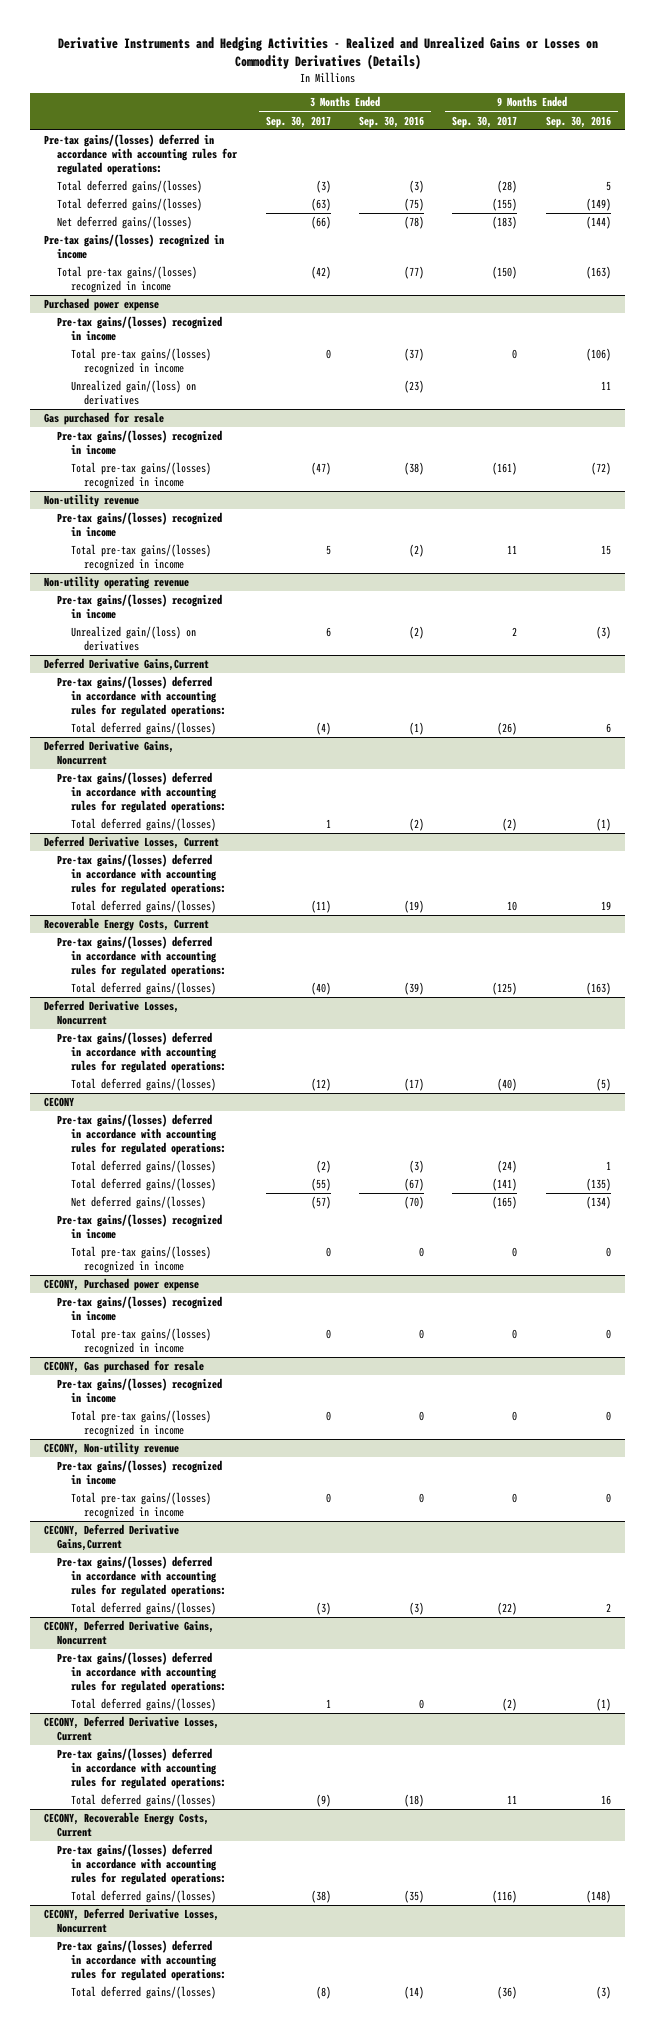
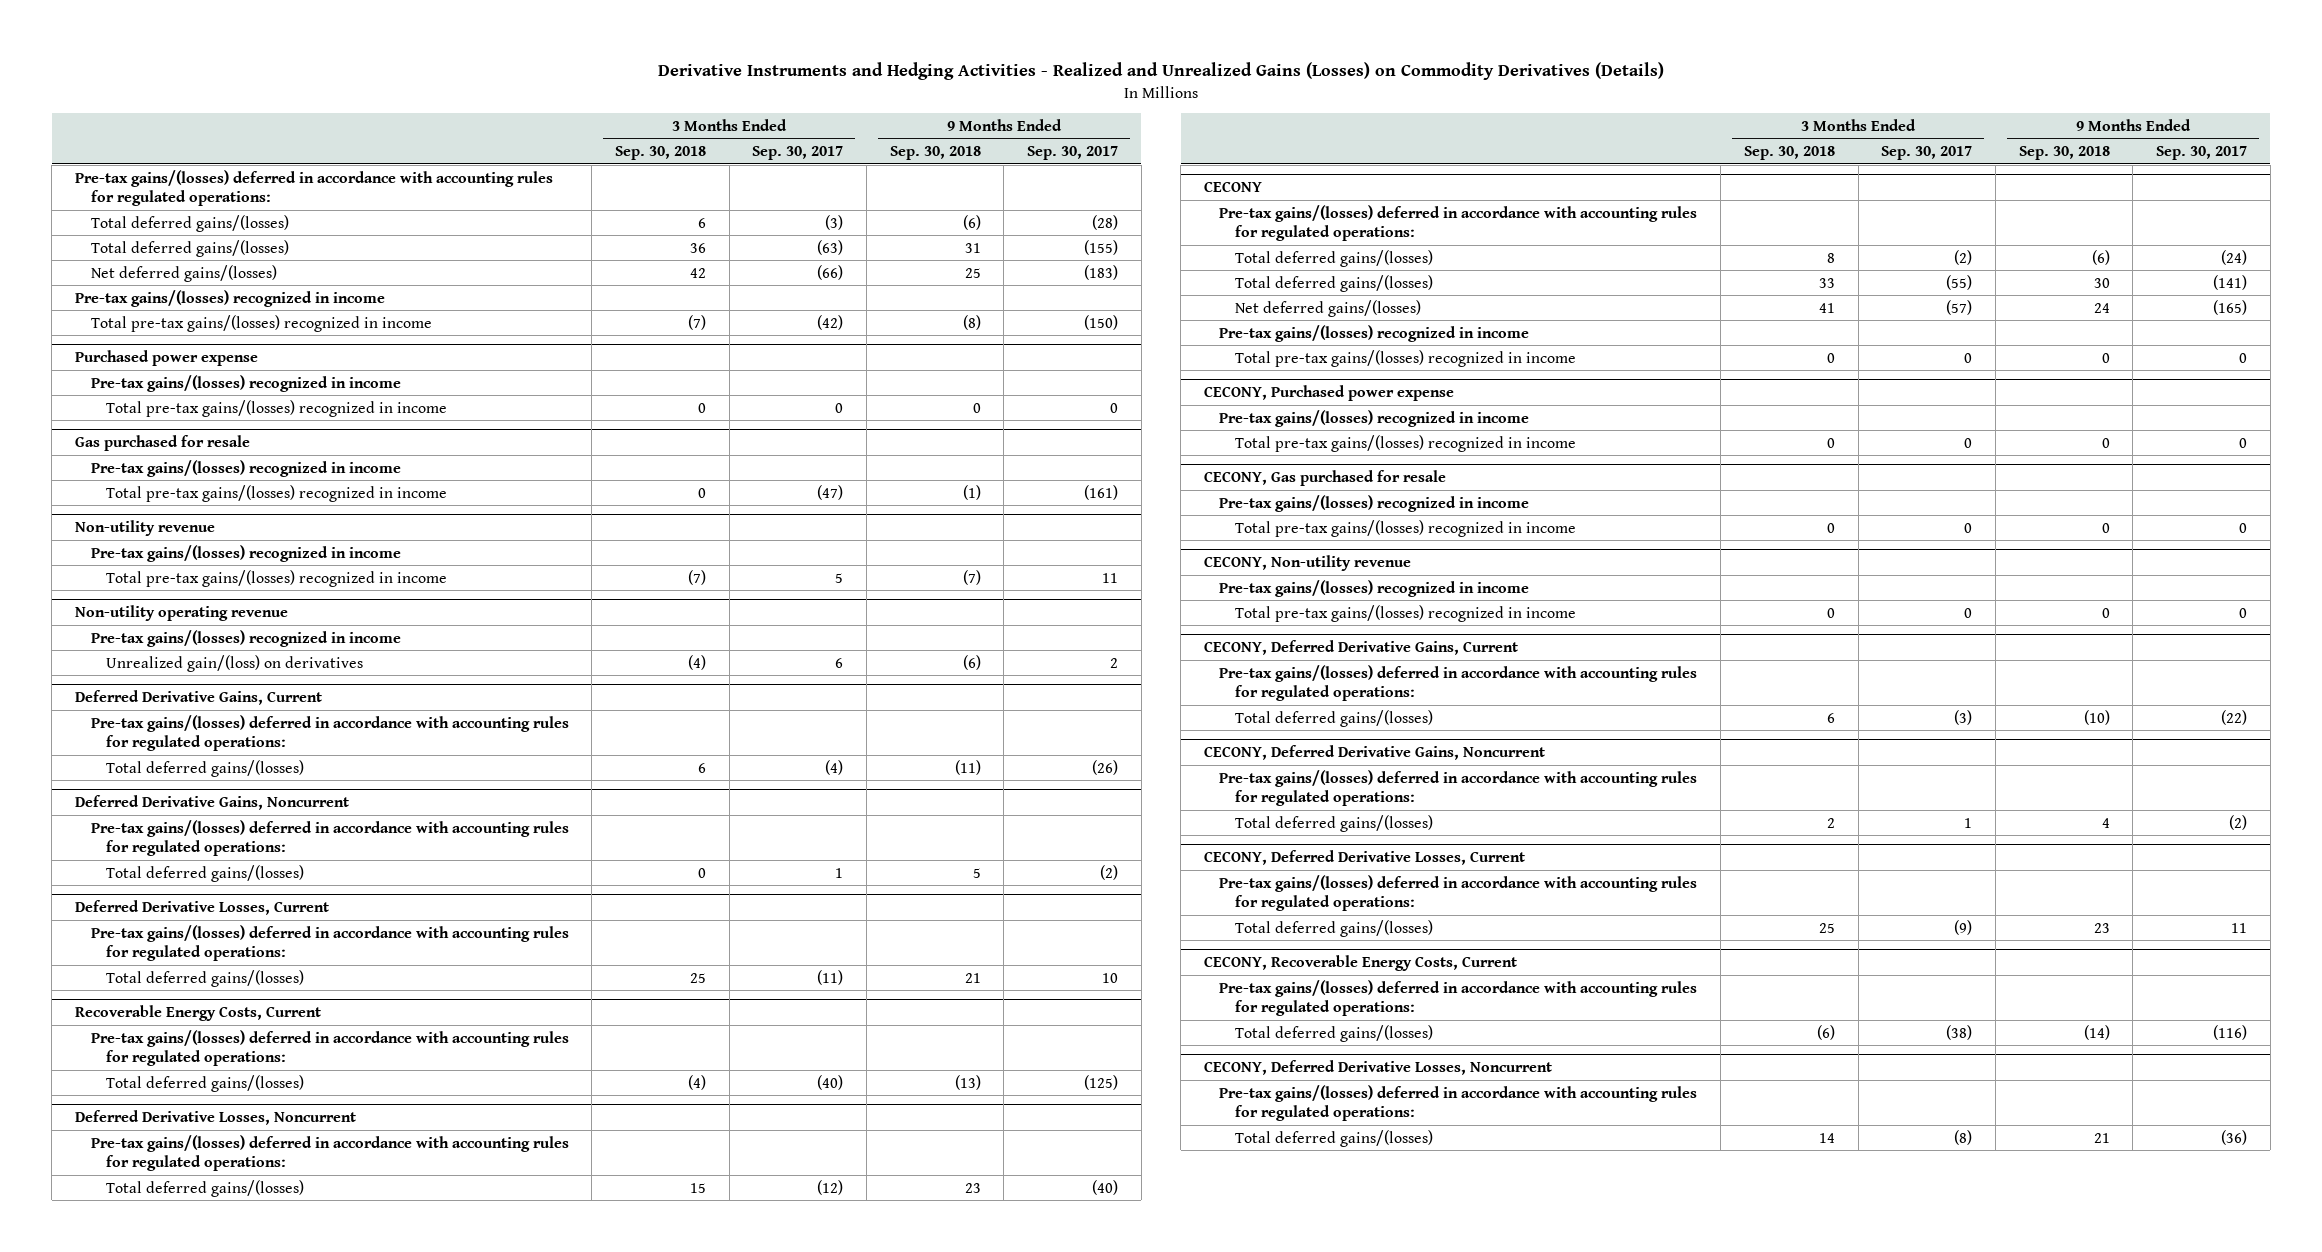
- Derivative Instruments and Hedging Activities - Realized and Unrealized Gains or Losses on Commodity Derivatives (Details)
+ Derivative Instruments and Hedging Activities - Realized and Unrealized Gains (Losses) on Commodity Derivatives (Details)
- | 3 Months Ended Sep. 30, 2017 | 3 Months Ended Sep. 30, 2016 | 9 Months Ended Sep. 30, 2017 | 9 Months Ended Sep. 30, 2016
+ | 3 Months Ended Sep. 30, 2018 | 3 Months Ended Sep. 30, 2017 | 9 Months Ended Sep. 30, 2018 | 9 Months Ended Sep. 30, 2017
@ Purchased power expense
- Unrealized gain/(loss) on derivatives | | (23) | | 11
- Deferred Derivative Gains,Current
+ Deferred Derivative Gains, Current
- CECONY, Deferred Derivative Gains,Current
+ CECONY, Deferred Derivative Gains, Current

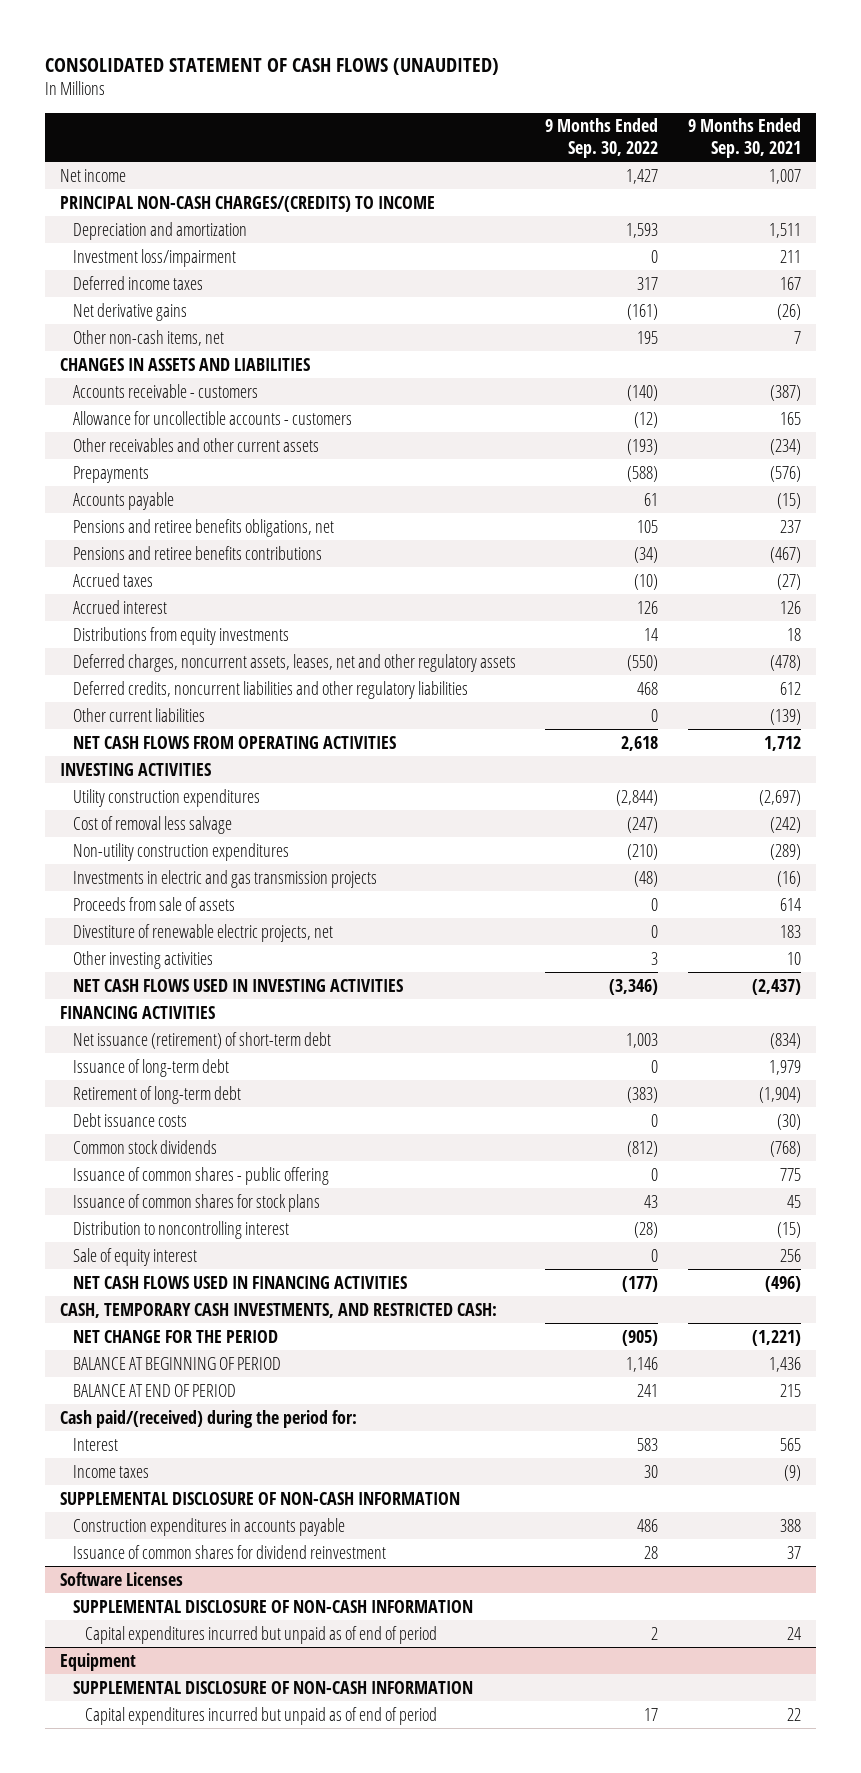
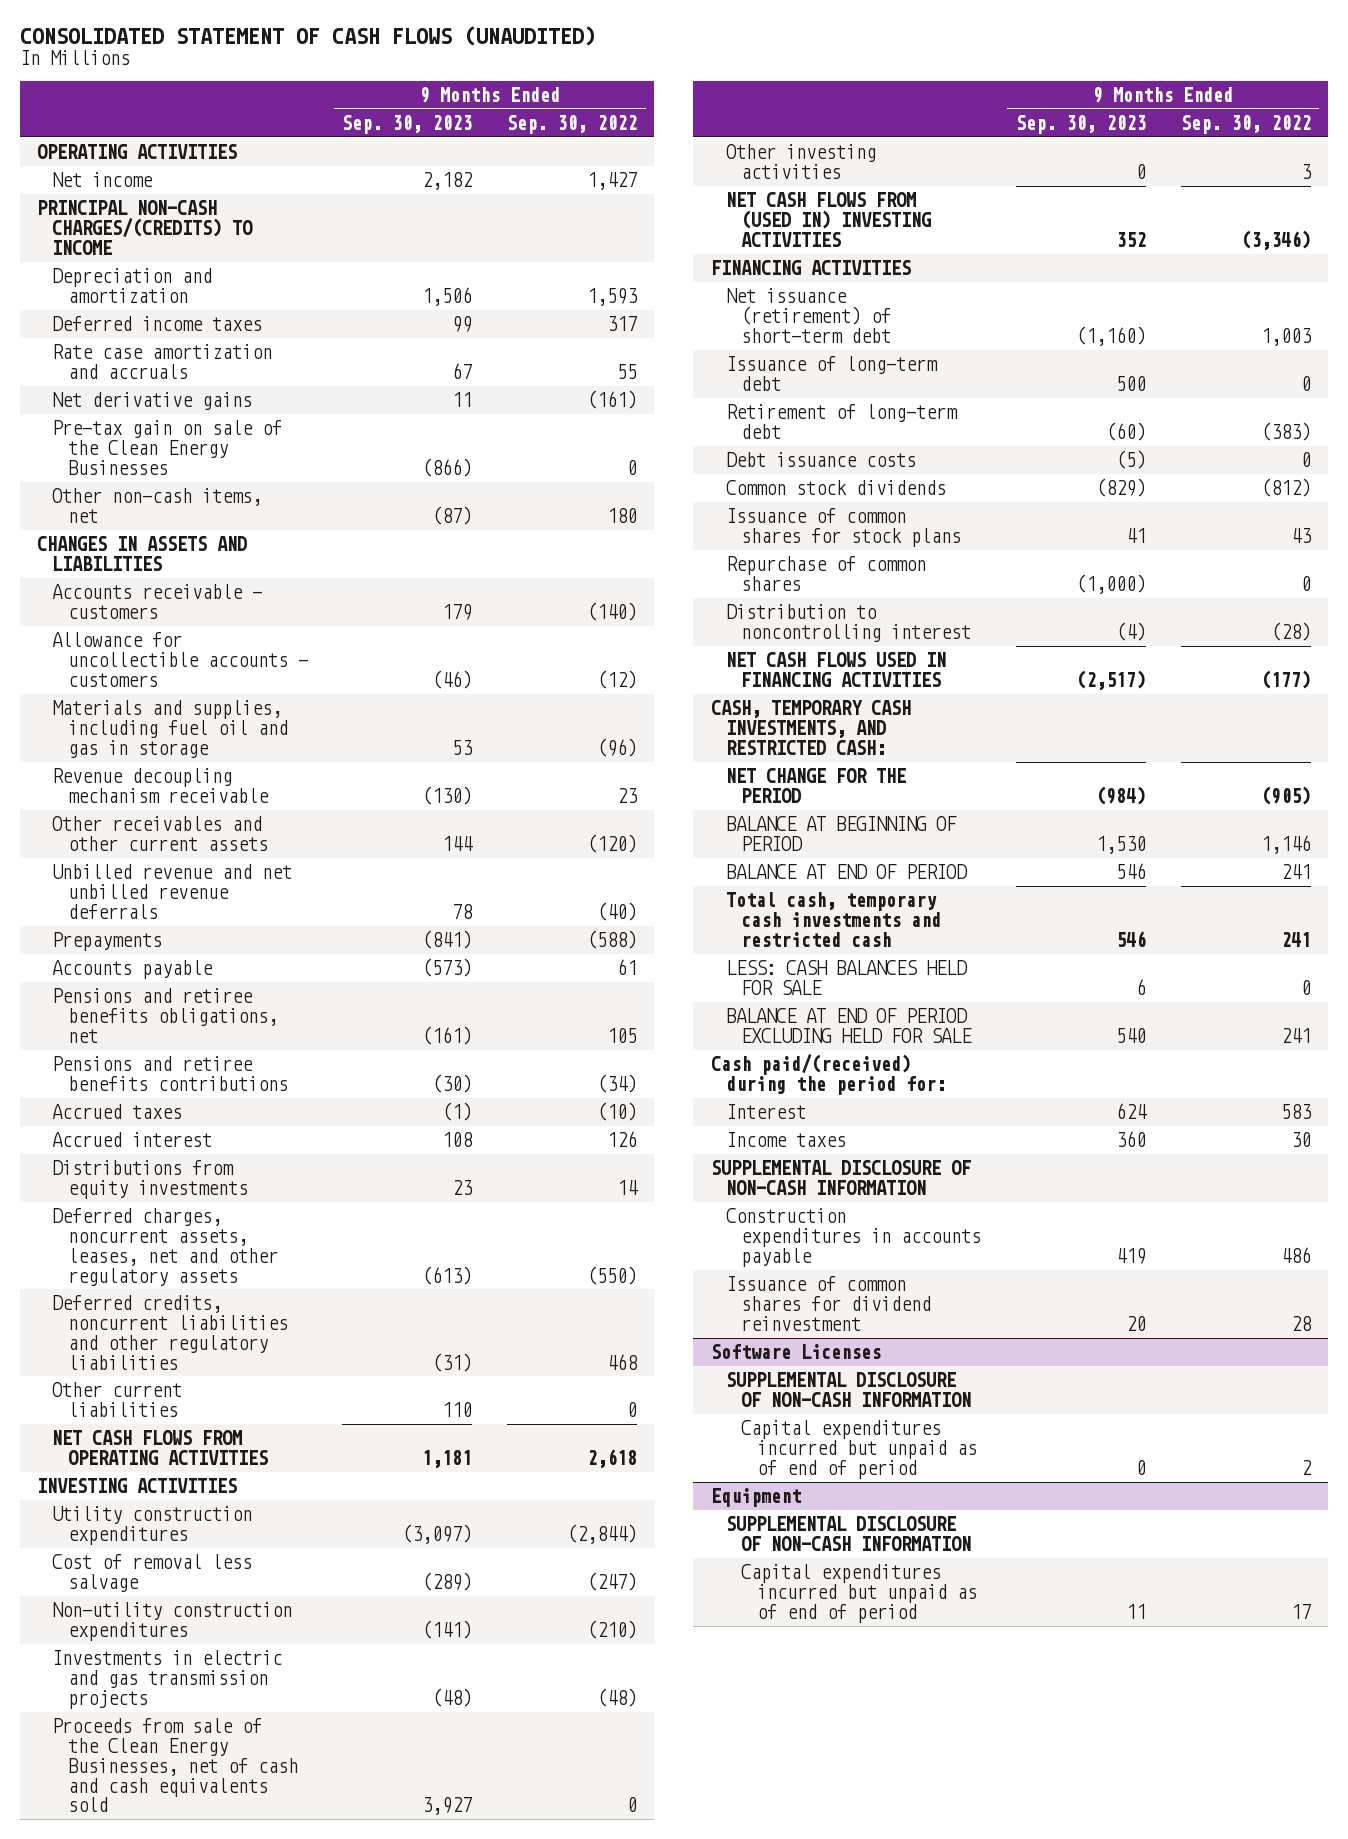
- | 9 Months Ended Sep. 30, 2022 | 9 Months Ended Sep. 30, 2021
+ | 9 Months Ended Sep. 30, 2023 | 9 Months Ended Sep. 30, 2022
+ OPERATING ACTIVITIES
- Investment loss/impairment | 0 | 211
+ Rate case amortization and accruals | 67 | 55
- Other non-cash items, net | 195 | 7
+ Pre-tax gain on sale of the Clean Energy Businesses | (866) | 0
+ Other non-cash items, net | (87) | 180
- Other receivables and other current assets | (193) | (234)
+ Materials and supplies, including fuel oil and gas in storage | 53 | (96)
+ Revenue decoupling mechanism receivable | (130) | 23
+ Other receivables and other current assets | 144 | (120)
+ Unbilled revenue and net unbilled revenue deferrals | 78 | (40)
- Proceeds from sale of assets | 0 | 614
- Divestiture of renewable electric projects, net | 0 | 183
+ Proceeds from sale of the Clean Energy Businesses, net of cash and cash equivalents sold | 3,927 | 0
- NET CASH FLOWS USED IN INVESTING ACTIVITIES | (3,346) | (2,437)
+ NET CASH FLOWS FROM (USED IN) INVESTING ACTIVITIES | 352 | (3,346)
- Issuance of common shares - public offering | 0 | 775
+ Repurchase of common shares | (1,000) | 0
- Sale of equity interest | 0 | 256
+ Total cash, temporary cash investments and restricted cash | 546 | 241
+ LESS: CASH BALANCES HELD FOR SALE | 6 | 0
+ BALANCE AT END OF PERIOD EXCLUDING HELD FOR SALE | 540 | 241

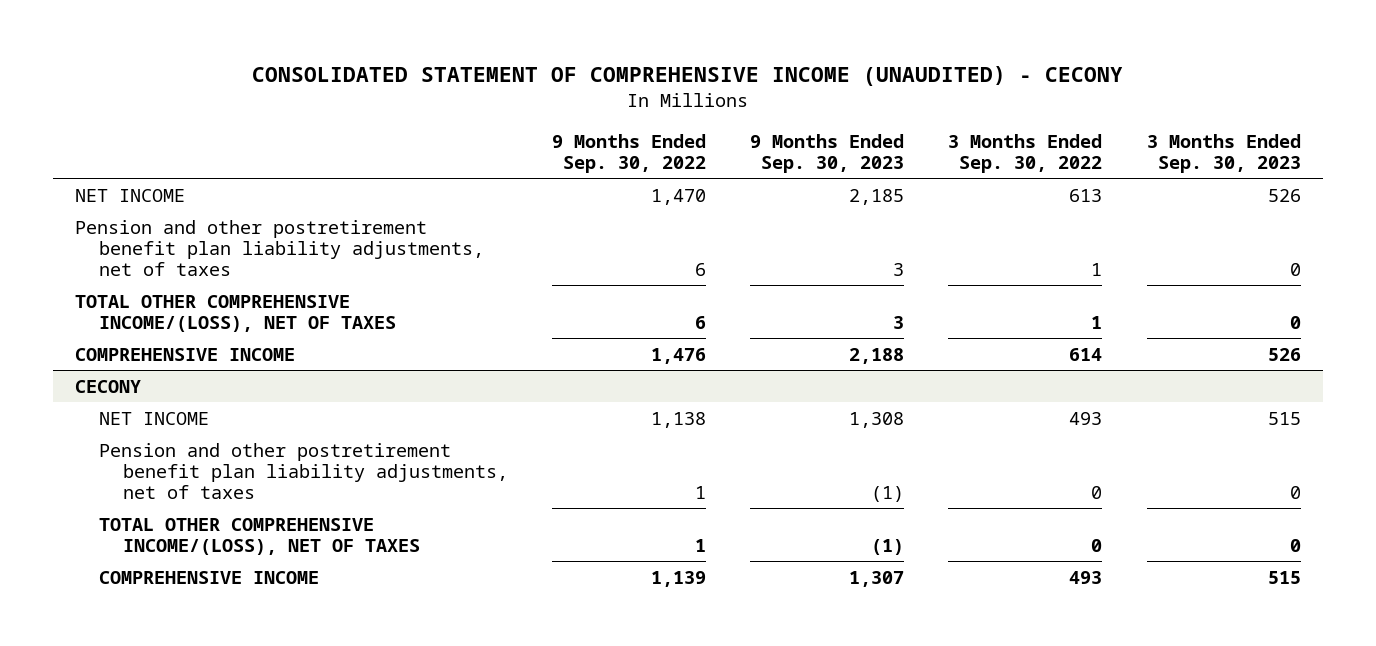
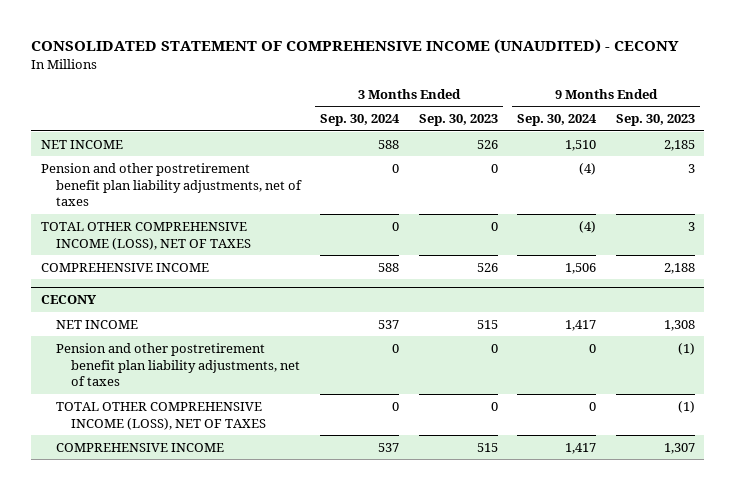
- | 9 Months Ended Sep. 30, 2022 | 9 Months Ended Sep. 30, 2023 | 3 Months Ended Sep. 30, 2022 | 3 Months Ended Sep. 30, 2023
+ | 3 Months Ended Sep. 30, 2024 | 3 Months Ended Sep. 30, 2023 | 9 Months Ended Sep. 30, 2024 | 9 Months Ended Sep. 30, 2023
- TOTAL OTHER COMPREHENSIVE INCOME/(LOSS), NET OF TAXES | 6 | 3 | 1 | 0
+ TOTAL OTHER COMPREHENSIVE INCOME (LOSS), NET OF TAXES | 0 | 0 | (4) | 3
@ CECONY
- TOTAL OTHER COMPREHENSIVE INCOME/(LOSS), NET OF TAXES | 1 | (1) | 0 | 0
+ TOTAL OTHER COMPREHENSIVE INCOME (LOSS), NET OF TAXES | 0 | 0 | 0 | (1)

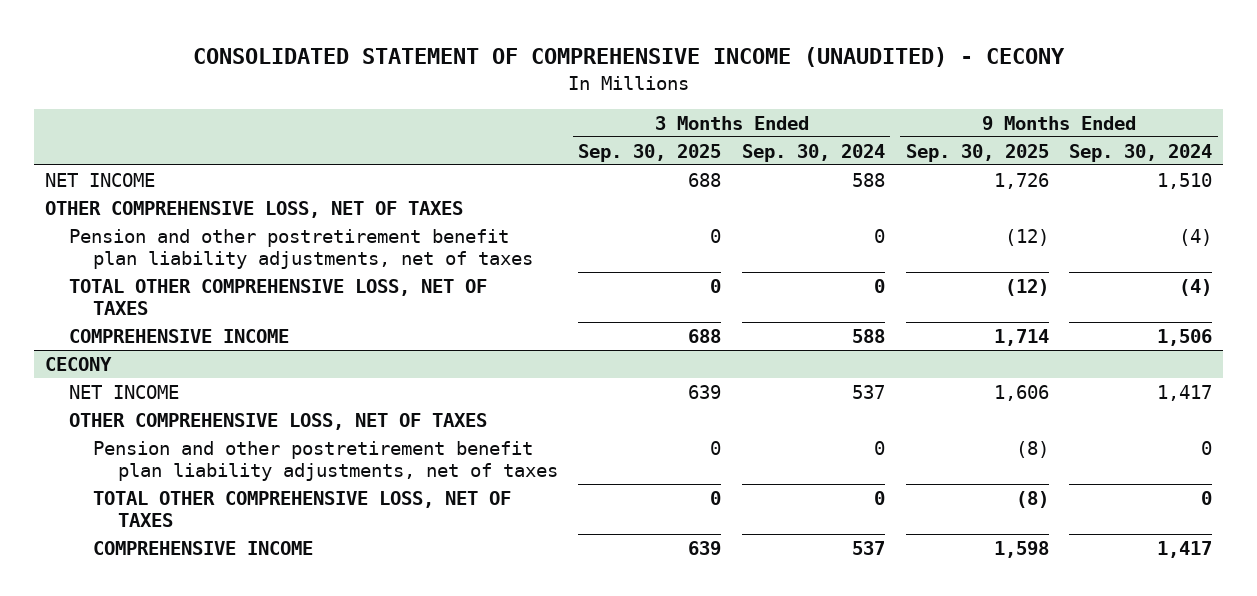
- | 3 Months Ended Sep. 30, 2024 | 3 Months Ended Sep. 30, 2023 | 9 Months Ended Sep. 30, 2024 | 9 Months Ended Sep. 30, 2023
+ | 3 Months Ended Sep. 30, 2025 | 3 Months Ended Sep. 30, 2024 | 9 Months Ended Sep. 30, 2025 | 9 Months Ended Sep. 30, 2024
+ OTHER COMPREHENSIVE LOSS, NET OF TAXES
- TOTAL OTHER COMPREHENSIVE INCOME (LOSS), NET OF TAXES | 0 | 0 | (4) | 3
+ TOTAL OTHER COMPREHENSIVE LOSS, NET OF TAXES | 0 | 0 | (12) | (4)
@ CECONY
+ OTHER COMPREHENSIVE LOSS, NET OF TAXES
- TOTAL OTHER COMPREHENSIVE INCOME (LOSS), NET OF TAXES | 0 | 0 | 0 | (1)
+ TOTAL OTHER COMPREHENSIVE LOSS, NET OF TAXES | 0 | 0 | (8) | 0

